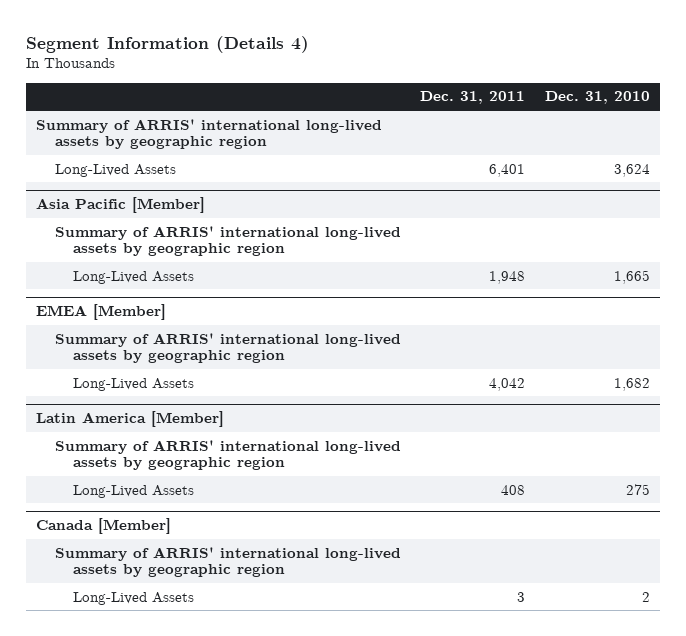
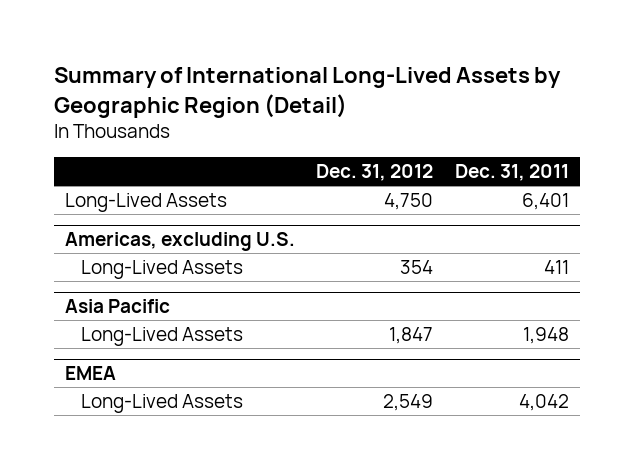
- Segment Information (Details 4)
+ Summary of International Long-Lived Assets by Geographic Region (Detail)
- | Dec. 31, 2011 | Dec. 31, 2010
+ | Dec. 31, 2012 | Dec. 31, 2011
- Summary of ARRIS' international long-lived assets by geographic region
- Asia Pacific [Member]
- Summary of ARRIS' international long-lived assets by geographic region
+ Americas, excluding U.S.
+ Long-Lived Assets | 354 | 411
+ Asia Pacific
- EMEA [Member]
- Summary of ARRIS' international long-lived assets by geographic region
+ EMEA
- Latin America [Member]
- Summary of ARRIS' international long-lived assets by geographic region
- Long-Lived Assets | 408 | 275
- Canada [Member]
- Summary of ARRIS' international long-lived assets by geographic region
- Long-Lived Assets | 3 | 2

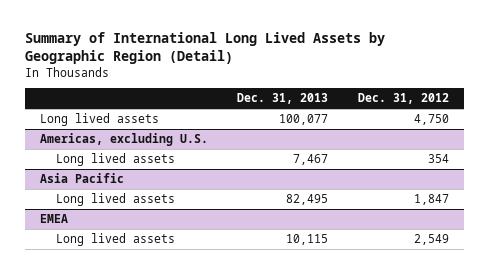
- Summary of International Long-Lived Assets by Geographic Region (Detail)
+ Summary of International Long Lived Assets by Geographic Region (Detail)
- | Dec. 31, 2012 | Dec. 31, 2011
+ | Dec. 31, 2013 | Dec. 31, 2012
- Long-Lived Assets | 4,750 | 6,401
+ Long lived assets | 100,077 | 4,750
@ Americas, excluding U.S.
- Long-Lived Assets | 354 | 411
+ Long lived assets | 7,467 | 354
@ Asia Pacific
- Long-Lived Assets | 1,847 | 1,948
+ Long lived assets | 82,495 | 1,847
@ EMEA
- Long-Lived Assets | 2,549 | 4,042
+ Long lived assets | 10,115 | 2,549

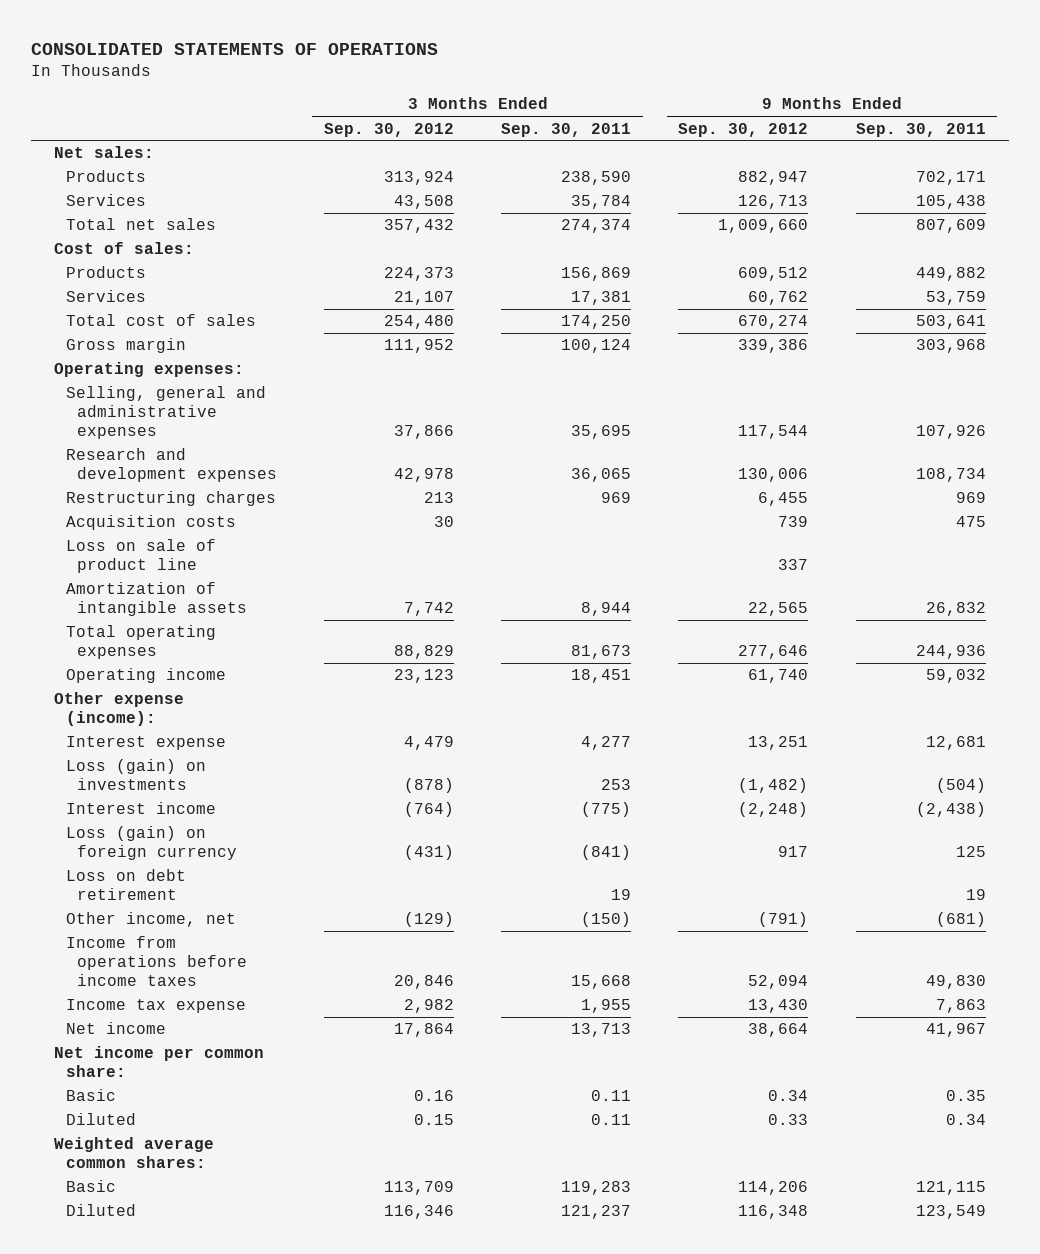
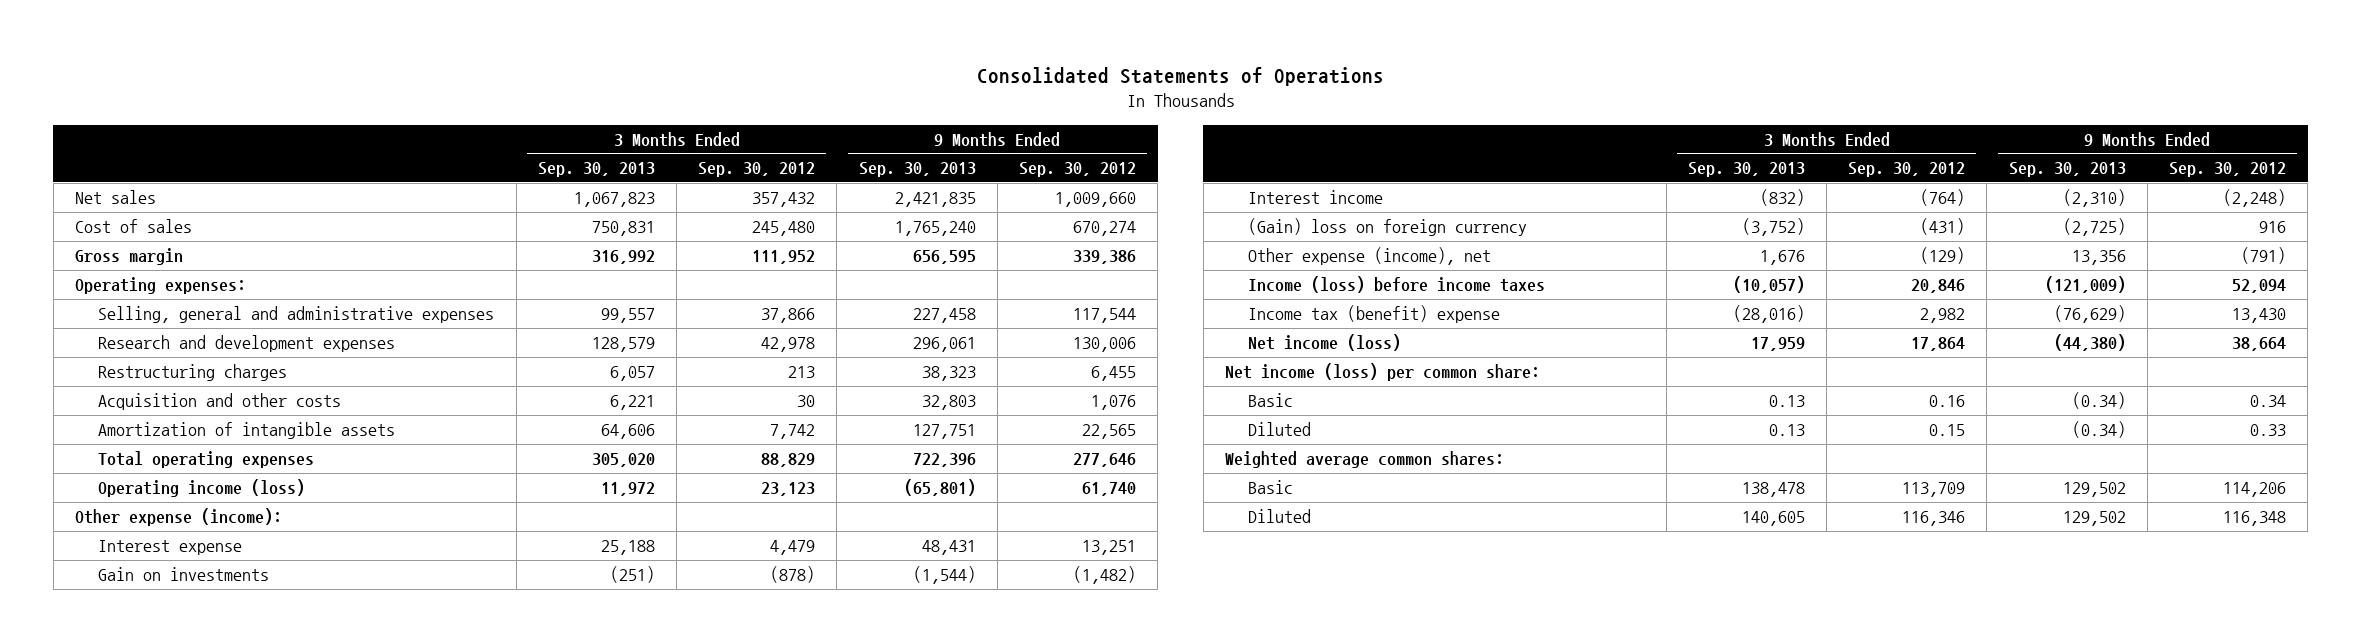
- CONSOLIDATED STATEMENTS OF OPERATIONS
+ Consolidated Statements of Operations
- | 3 Months Ended Sep. 30, 2012 | 3 Months Ended Sep. 30, 2011 | 9 Months Ended Sep. 30, 2012 | 9 Months Ended Sep. 30, 2011
+ | 3 Months Ended Sep. 30, 2013 | 3 Months Ended Sep. 30, 2012 | 9 Months Ended Sep. 30, 2013 | 9 Months Ended Sep. 30, 2012
- Net sales:
- Products | 313,924 | 238,590 | 882,947 | 702,171
- Services | 43,508 | 35,784 | 126,713 | 105,438
- Total net sales | 357,432 | 274,374 | 1,009,660 | 807,609
- Cost of sales:
- Products | 224,373 | 156,869 | 609,512 | 449,882
- Services | 21,107 | 17,381 | 60,762 | 53,759
- Total cost of sales | 254,480 | 174,250 | 670,274 | 503,641
+ Net sales | 1,067,823 | 357,432 | 2,421,835 | 1,009,660
+ Cost of sales | 750,831 | 245,480 | 1,765,240 | 670,274
- Acquisition costs | 30 | | 739 | 475
- Loss on sale of product line | | | 337 |
+ Acquisition and other costs | 6,221 | 30 | 32,803 | 1,076
- Operating income | 23,123 | 18,451 | 61,740 | 59,032
+ Operating income (loss) | 11,972 | 23,123 | (65,801) | 61,740
- Loss (gain) on investments | (878) | 253 | (1,482) | (504)
+ Gain on investments | (251) | (878) | (1,544) | (1,482)
- Loss (gain) on foreign currency | (431) | (841) | 917 | 125
- Loss on debt retirement | | 19 | | 19
- Other income, net | (129) | (150) | (791) | (681)
- Income from operations before income taxes | 20,846 | 15,668 | 52,094 | 49,830
- Income tax expense | 2,982 | 1,955 | 13,430 | 7,863
- Net income | 17,864 | 13,713 | 38,664 | 41,967
- Net income per common share:
+ (Gain) loss on foreign currency | (3,752) | (431) | (2,725) | 916
+ Other expense (income), net | 1,676 | (129) | 13,356 | (791)
+ Income (loss) before income taxes | (10,057) | 20,846 | (121,009) | 52,094
+ Income tax (benefit) expense | (28,016) | 2,982 | (76,629) | 13,430
+ Net income (loss) | 17,959 | 17,864 | (44,380) | 38,664
+ Net income (loss) per common share:

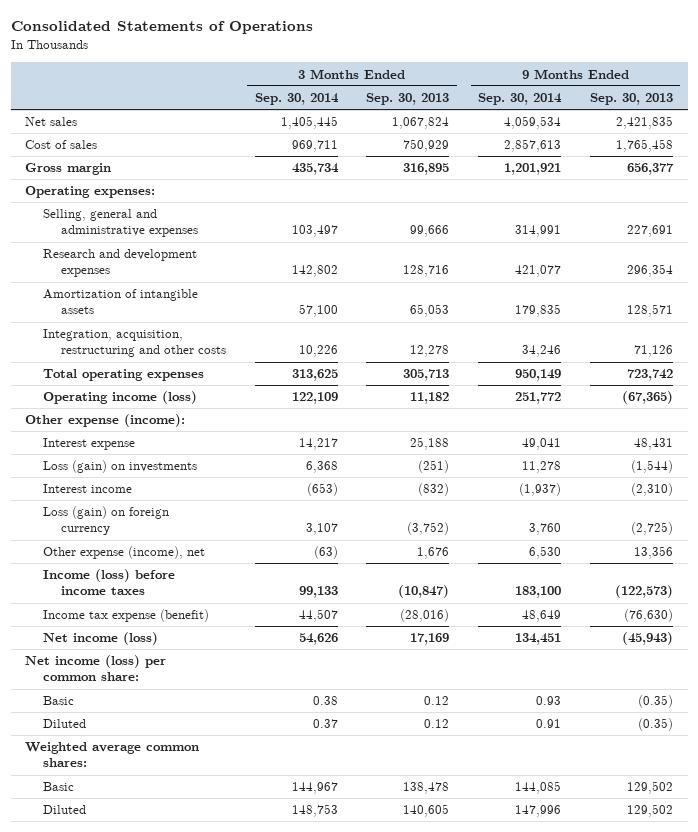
- | 3 Months Ended Sep. 30, 2013 | 3 Months Ended Sep. 30, 2012 | 9 Months Ended Sep. 30, 2013 | 9 Months Ended Sep. 30, 2012
+ | 3 Months Ended Sep. 30, 2014 | 3 Months Ended Sep. 30, 2013 | 9 Months Ended Sep. 30, 2014 | 9 Months Ended Sep. 30, 2013
- Net sales | 1,067,823 | 357,432 | 2,421,835 | 1,009,660
- Cost of sales | 750,831 | 245,480 | 1,765,240 | 670,274
- Gross margin | 316,992 | 111,952 | 656,595 | 339,386
+ Net sales | 1,405,445 | 1,067,824 | 4,059,534 | 2,421,835
+ Cost of sales | 969,711 | 750,929 | 2,857,613 | 1,765,458
+ Gross margin | 435,734 | 316,895 | 1,201,921 | 656,377
- Selling, general and administrative expenses | 99,557 | 37,866 | 227,458 | 117,544
- Research and development expenses | 128,579 | 42,978 | 296,061 | 130,006
- Restructuring charges | 6,057 | 213 | 38,323 | 6,455
- Acquisition and other costs | 6,221 | 30 | 32,803 | 1,076
- Amortization of intangible assets | 64,606 | 7,742 | 127,751 | 22,565
- Total operating expenses | 305,020 | 88,829 | 722,396 | 277,646
- Operating income (loss) | 11,972 | 23,123 | (65,801) | 61,740
+ Selling, general and administrative expenses | 103,497 | 99,666 | 314,991 | 227,691
+ Research and development expenses | 142,802 | 128,716 | 421,077 | 296,354
+ Amortization of intangible assets | 57,100 | 65,053 | 179,835 | 128,571
+ Integration, acquisition, restructuring and other costs | 10,226 | 12,278 | 34,246 | 71,126
+ Total operating expenses | 313,625 | 305,713 | 950,149 | 723,742
+ Operating income (loss) | 122,109 | 11,182 | 251,772 | (67,365)
- Gain on investments | (251) | (878) | (1,544) | (1,482)
+ Loss (gain) on investments | 6,368 | (251) | 11,278 | (1,544)
- (Gain) loss on foreign currency | (3,752) | (431) | (2,725) | 916
+ Loss (gain) on foreign currency | 3,107 | (3,752) | 3,760 | (2,725)
- Income (loss) before income taxes | (10,057) | 20,846 | (121,009) | 52,094
- Income tax (benefit) expense | (28,016) | 2,982 | (76,629) | 13,430
- Net income (loss) | 17,959 | 17,864 | (44,380) | 38,664
+ Income (loss) before income taxes | 99,133 | (10,847) | 183,100 | (122,573)
+ Income tax expense (benefit) | 44,507 | (28,016) | 48,649 | (76,630)
+ Net income (loss) | 54,626 | 17,169 | 134,451 | (45,943)
- Basic | 0.13 | 0.16 | (0.34) | 0.34
- Diluted | 0.13 | 0.15 | (0.34) | 0.33
+ Basic | 0.38 | 0.12 | 0.93 | (0.35)
+ Diluted | 0.37 | 0.12 | 0.91 | (0.35)

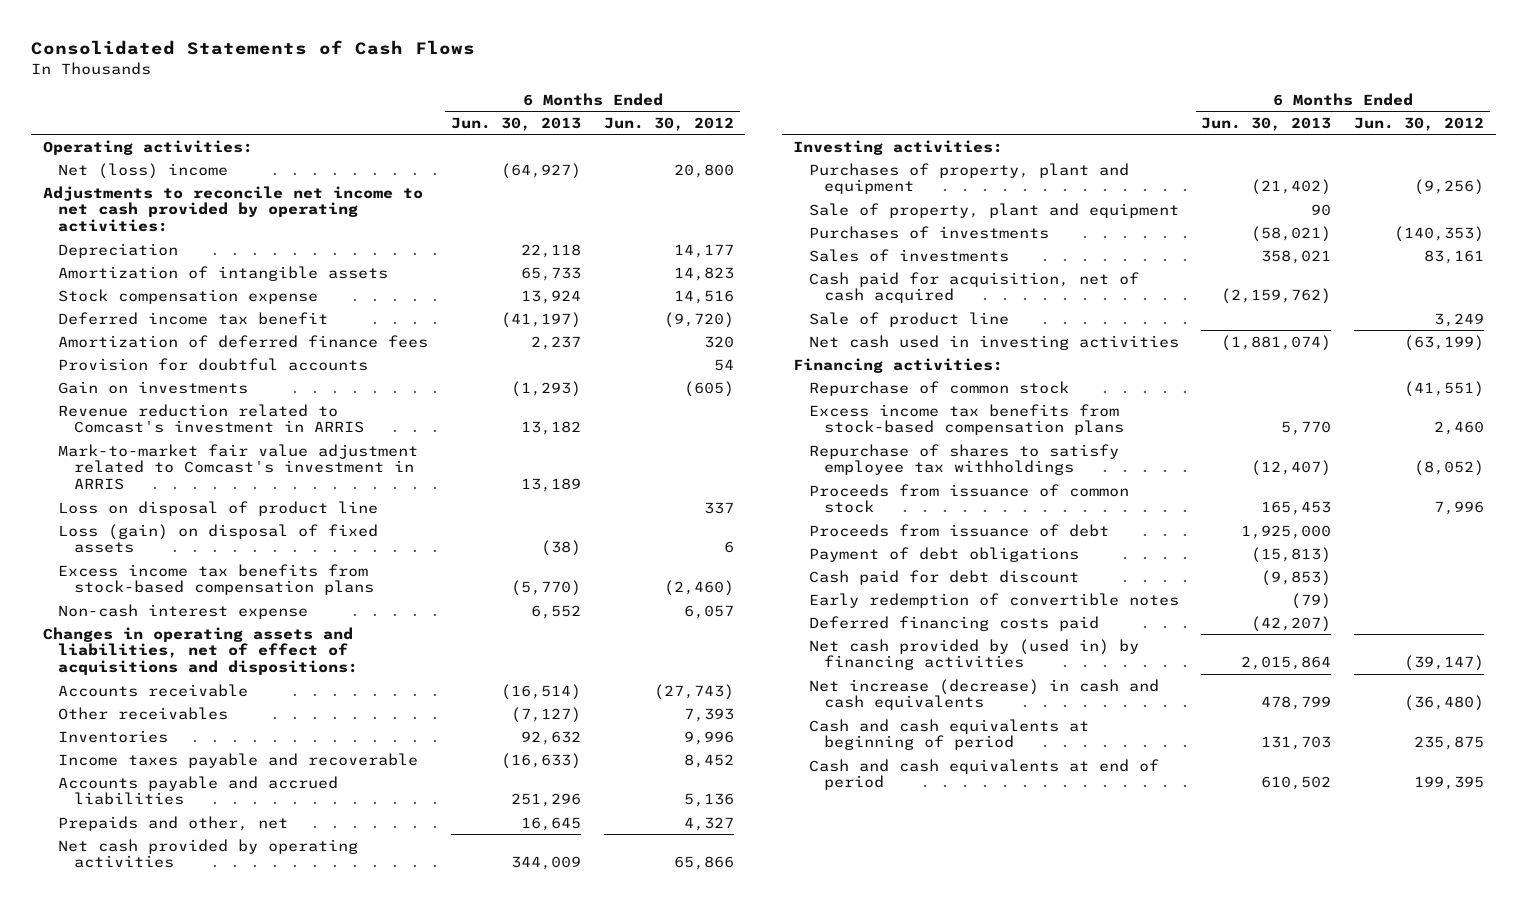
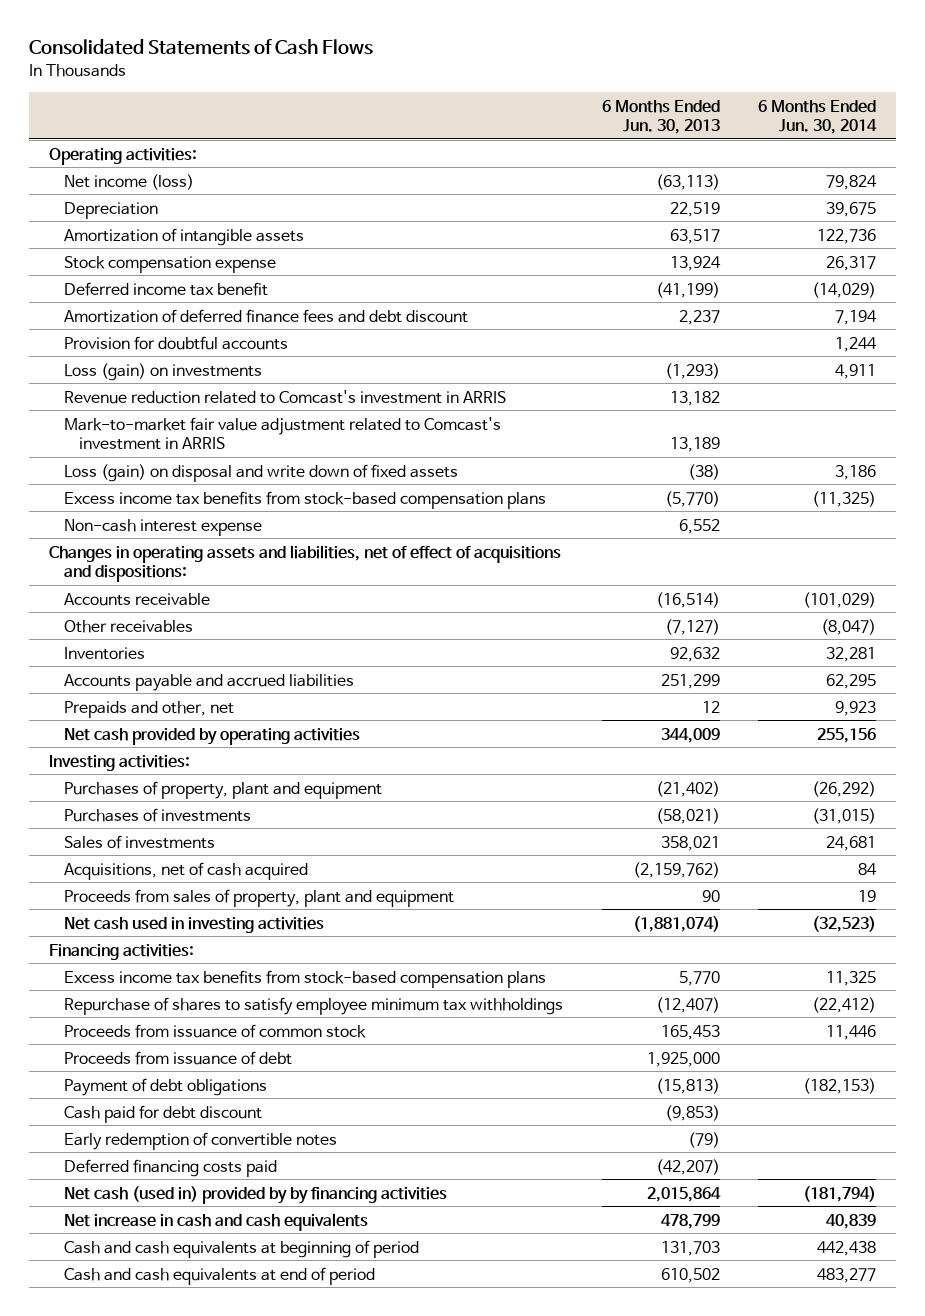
- | 6 Months Ended Jun. 30, 2013 | 6 Months Ended Jun. 30, 2012
+ | 6 Months Ended Jun. 30, 2013 | 6 Months Ended Jun. 30, 2014
- Net (loss) income | (64,927) | 20,800
- Adjustments to reconcile net income to net cash provided by operating activities:
- Depreciation | 22,118 | 14,177
- Amortization of intangible assets | 65,733 | 14,823
+ Net income (loss) | (63,113) | 79,824
+ Depreciation | 22,519 | 39,675
+ Amortization of intangible assets | 63,517 | 122,736
- Deferred income tax benefit | (41,197) | (9,720)
- Amortization of deferred finance fees | 2,237 | 320
+ Deferred income tax benefit | (41,199) | (14,029)
+ Amortization of deferred finance fees and debt discount | 2,237 | 7,194
- Gain on investments | (1,293) | (605)
+ Loss (gain) on investments | (1,293) | 4,911
- Loss on disposal of product line | | 337
- Loss (gain) on disposal of fixed assets | (38) | 6
+ Loss (gain) on disposal and write down of fixed assets | (38) | 3,186
- Income taxes payable and recoverable | (16,633) | 8,452
- Accounts payable and accrued liabilities | 251,296 | 5,136
- Prepaids and other, net | 16,645 | 4,327
+ Accounts payable and accrued liabilities | 251,299 | 62,295
+ Prepaids and other, net | 12 | 9,923
- Sale of property, plant and equipment | 90 |
- Cash paid for acquisition, net of cash acquired | (2,159,762) |
- Sale of product line | | 3,249
+ Acquisitions, net of cash acquired | (2,159,762) | 84
+ Proceeds from sales of property, plant and equipment | 90 | 19
- Repurchase of common stock | | (41,551)
- Repurchase of shares to satisfy employee tax withholdings | (12,407) | (8,052)
+ Repurchase of shares to satisfy employee minimum tax withholdings | (12,407) | (22,412)
- Net cash provided by (used in) by financing activities | 2,015,864 | (39,147)
- Net increase (decrease) in cash and cash equivalents | 478,799 | (36,480)
+ Net cash (used in) provided by by financing activities | 2,015,864 | (181,794)
+ Net increase in cash and cash equivalents | 478,799 | 40,839

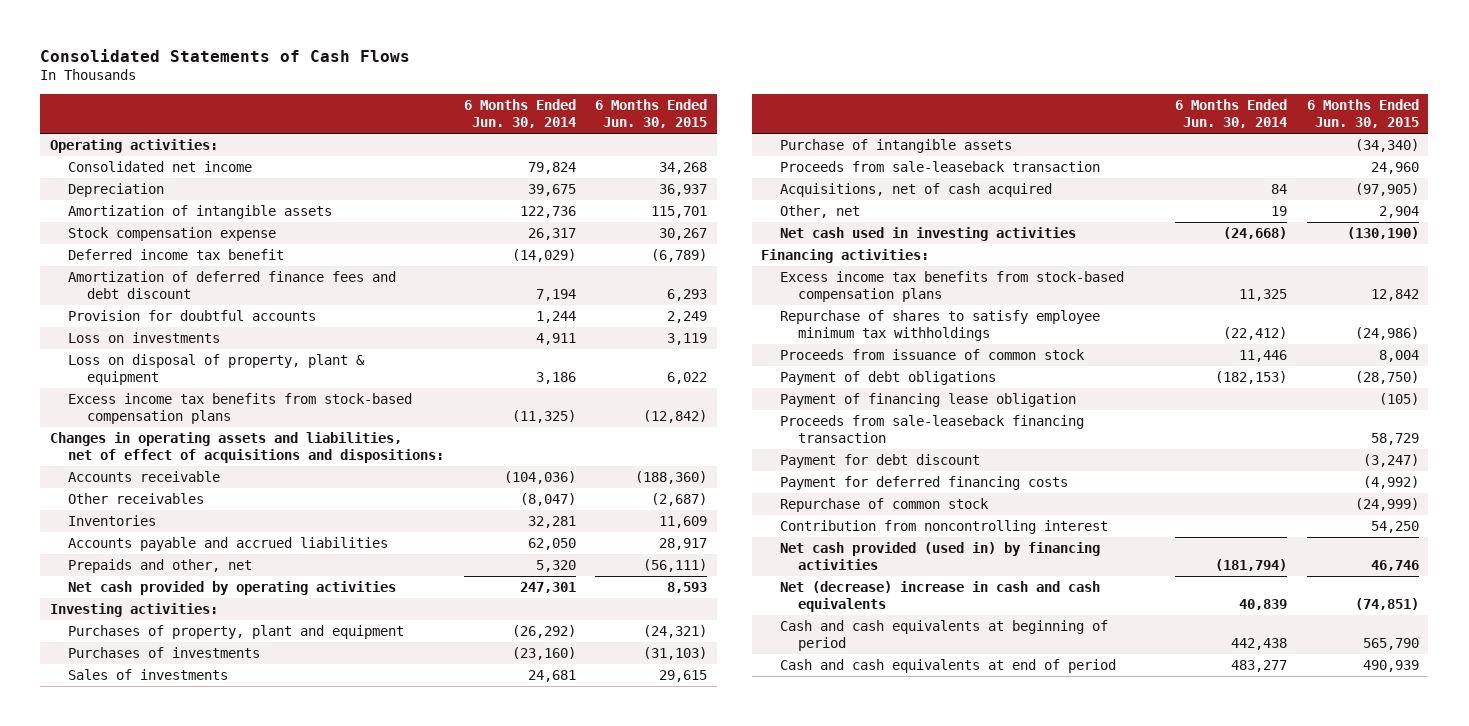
- | 6 Months Ended Jun. 30, 2013 | 6 Months Ended Jun. 30, 2014
+ | 6 Months Ended Jun. 30, 2014 | 6 Months Ended Jun. 30, 2015
- Net income (loss) | (63,113) | 79,824
+ Consolidated net income | 79,824 | 34,268
- Loss (gain) on investments | (1,293) | 4,911
- Revenue reduction related to Comcast's investment in ARRIS | 13,182 |
- Mark-to-market fair value adjustment related to Comcast's investment in ARRIS | 13,189 |
- Loss (gain) on disposal and write down of fixed assets | (38) | 3,186
+ Loss on investments | 4,911 | 3,119
+ Loss on disposal of property, plant & equipment | 3,186 | 6,022
- Non-cash interest expense | 6,552 |
- Accounts receivable | (16,514) | (101,029)
+ Accounts receivable | (104,036) | (188,360)
- Accounts payable and accrued liabilities | 251,299 | 62,295
- Prepaids and other, net | 12 | 9,923
- Net cash provided by operating activities | 344,009 | 255,156
+ Accounts payable and accrued liabilities | 62,050 | 28,917
+ Prepaids and other, net | 5,320 | (56,111)
+ Net cash provided by operating activities | 247,301 | 8,593
- Purchases of investments | (58,021) | (31,015)
+ Purchases of investments | (23,160) | (31,103)
+ Purchase of intangible assets | | (34,340)
+ Proceeds from sale-leaseback transaction | | 24,960
- Proceeds from sales of property, plant and equipment | 90 | 19
- Net cash used in investing activities | (1,881,074) | (32,523)
+ Other, net | 19 | 2,904
+ Net cash used in investing activities | (24,668) | (130,190)
- Proceeds from issuance of debt | 1,925,000 |
- Cash paid for debt discount | (9,853) |
- Early redemption of convertible notes | (79) |
- Deferred financing costs paid | (42,207) |
- Net cash (used in) provided by by financing activities | 2,015,864 | (181,794)
- Net increase in cash and cash equivalents | 478,799 | 40,839
+ Payment of financing lease obligation | | (105)
+ Proceeds from sale-leaseback financing transaction | | 58,729
+ Payment for debt discount | | (3,247)
+ Payment for deferred financing costs | | (4,992)
+ Repurchase of common stock | | (24,999)
+ Contribution from noncontrolling interest | | 54,250
+ Net cash provided (used in) by financing activities | (181,794) | 46,746
+ Net (decrease) increase in cash and cash equivalents | 40,839 | (74,851)

